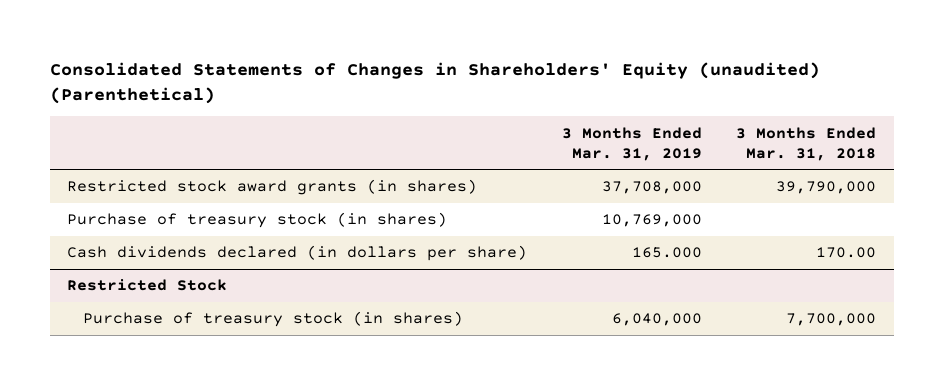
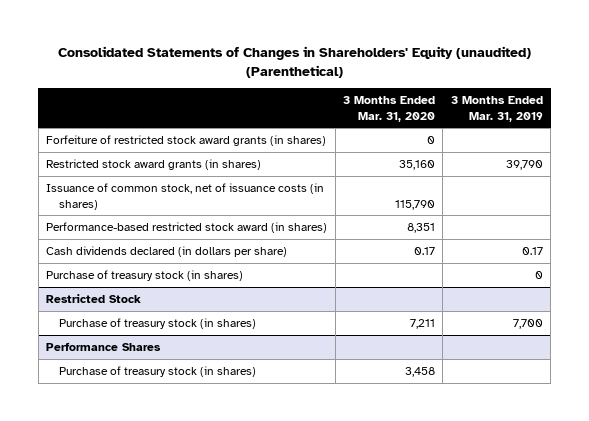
- | 3 Months Ended Mar. 31, 2019 | 3 Months Ended Mar. 31, 2018
+ | 3 Months Ended Mar. 31, 2020 | 3 Months Ended Mar. 31, 2019
- Restricted stock award grants (in shares) | 37,708,000 | 39,790,000
- Purchase of treasury stock (in shares) | 10,769,000 |
- Cash dividends declared (in dollars per share) | 165.000 | 170.00
+ Forfeiture of restricted stock award grants (in shares) | 0 |
+ Restricted stock award grants (in shares) | 35,160 | 39,790
+ Issuance of common stock, net of issuance costs (in shares) | 115,790 |
+ Performance-based restricted stock award (in shares) | 8,351 |
+ Cash dividends declared (in dollars per share) | 0.17 | 0.17
+ Purchase of treasury stock (in shares) | | 0
@ Restricted Stock
- Purchase of treasury stock (in shares) | 6,040,000 | 7,700,000
+ Purchase of treasury stock (in shares) | 7,211 | 7,700
+ Performance Shares
+ Purchase of treasury stock (in shares) | 3,458 |

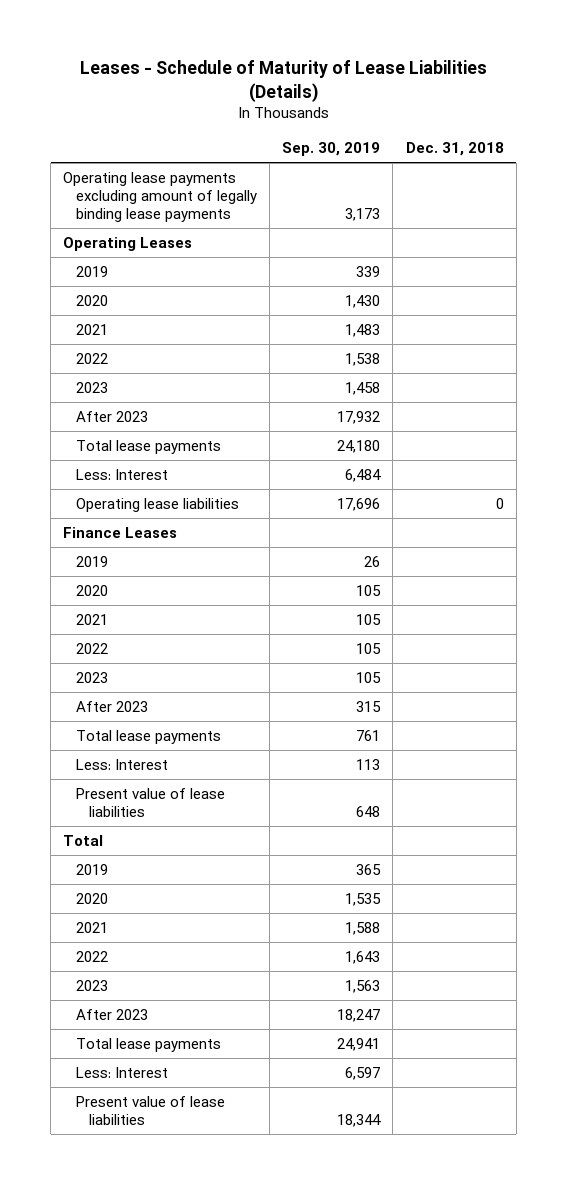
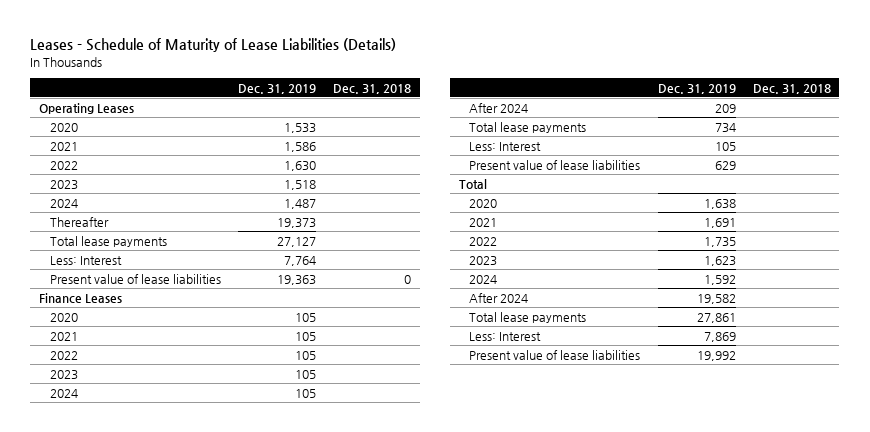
- | Sep. 30, 2019 | Dec. 31, 2018
+ | Dec. 31, 2019 | Dec. 31, 2018
- Operating lease payments excluding amount of legally binding lease payments | 3,173 |
- 2019 | 339 |
- After 2023 | 17,932 |
+ 2024 | 1,487 |
+ Thereafter | 19,373 |
- Operating lease liabilities | 17,696 | 0
+ Present value of lease liabilities | 19,363 | 0
- 2019 | 26 |
- After 2023 | 315 |
+ 2024 | 105 |
+ After 2024 | 209 |
- 2019 | 365 |
- After 2023 | 18,247 |
+ 2024 | 1,592 |
+ After 2024 | 19,582 |

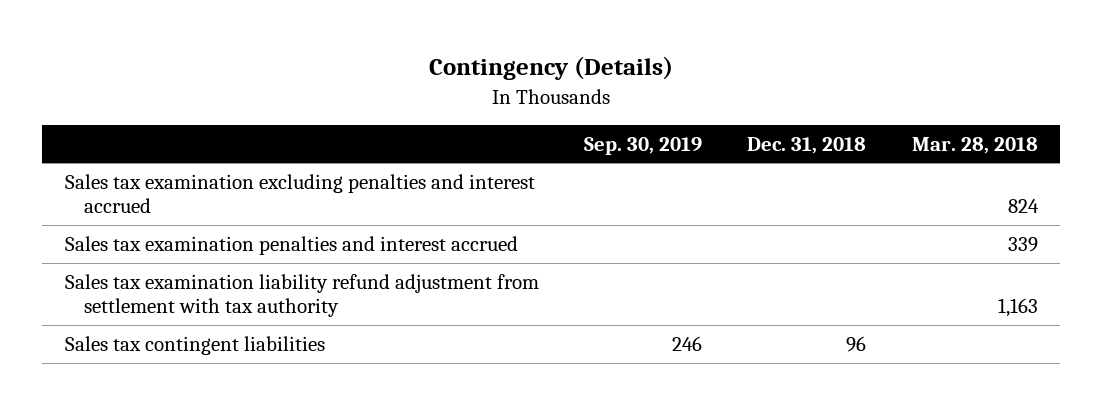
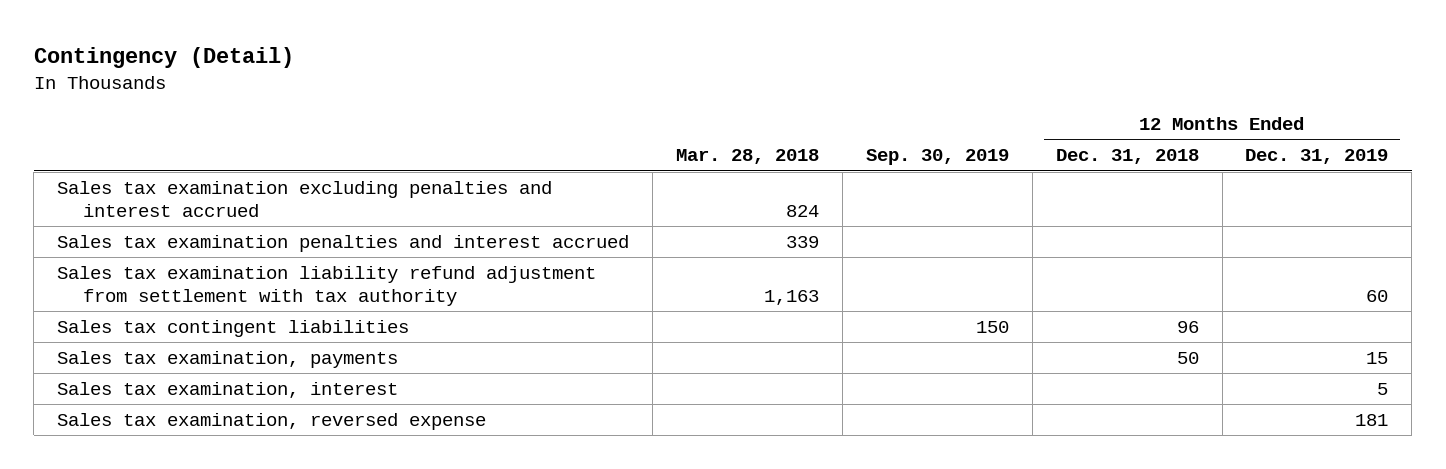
- Contingency (Details)
+ Contingency (Detail)
- | Sep. 30, 2019 | Dec. 31, 2018 | Mar. 28, 2018
+ | Mar. 28, 2018 | Sep. 30, 2019 | 12 Months Ended Dec. 31, 2018 | 12 Months Ended Dec. 31, 2019
- Sales tax contingent liabilities | 246 | 96 |
+ Sales tax contingent liabilities | | 150 | 96 |
+ Sales tax examination, payments | | | 50 | 15
+ Sales tax examination, interest | | | | 5
+ Sales tax examination, reversed expense | | | | 181

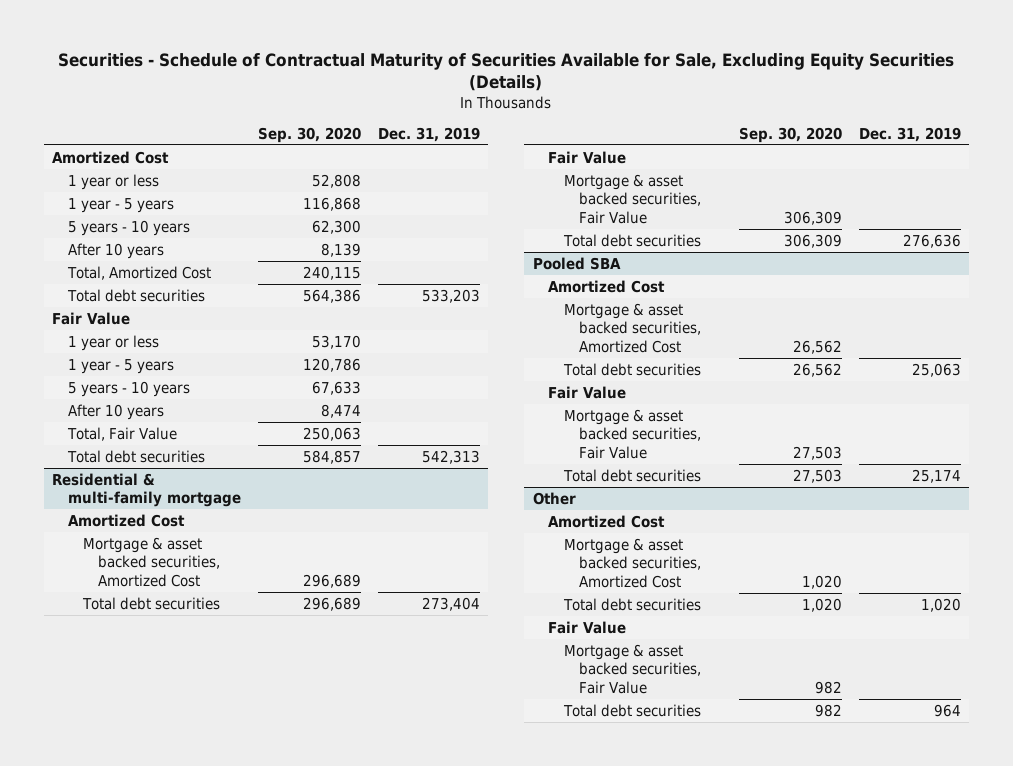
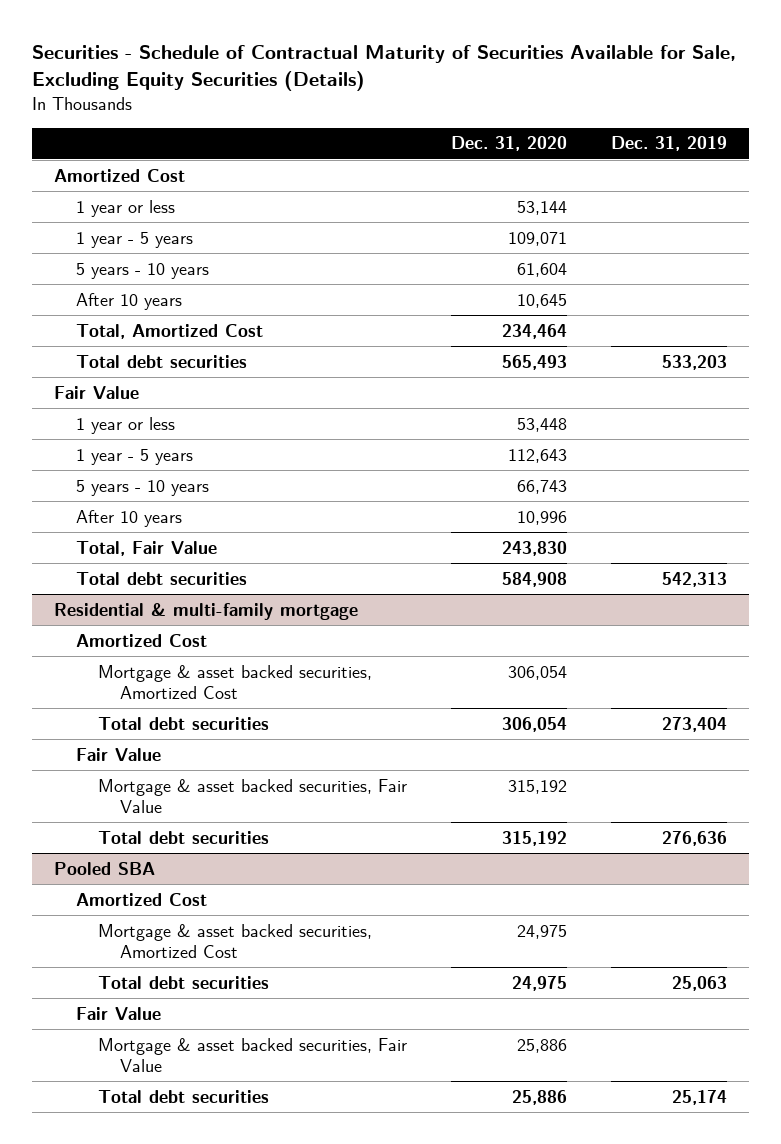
- | Sep. 30, 2020 | Dec. 31, 2019
+ | Dec. 31, 2020 | Dec. 31, 2019
- Other
- Amortized Cost
- Mortgage & asset backed securities, Amortized Cost | 1,020 |
- Total debt securities | 1,020 | 1,020
- Fair Value
- Mortgage & asset backed securities, Fair Value | 982 |
- Total debt securities | 982 | 964

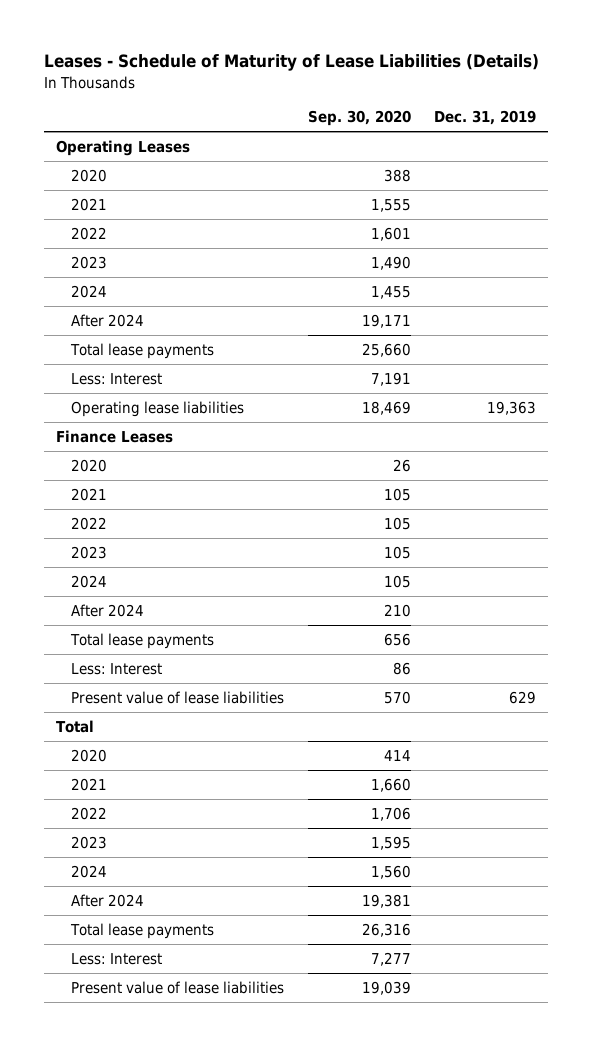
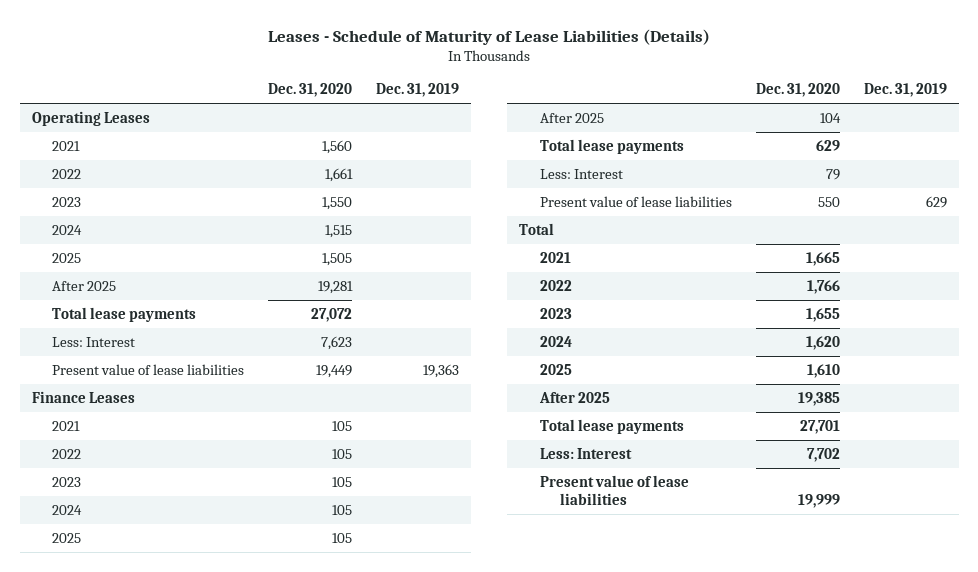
- | Sep. 30, 2020 | Dec. 31, 2019
+ | Dec. 31, 2020 | Dec. 31, 2019
- 2020 | 388 |
- After 2024 | 19,171 |
+ 2025 | 1,505 |
+ After 2025 | 19,281 |
- Operating lease liabilities | 18,469 | 19,363
+ Present value of lease liabilities | 19,449 | 19,363
- 2020 | 26 |
- After 2024 | 210 |
+ 2025 | 105 |
+ After 2025 | 104 |
- 2020 | 414 |
- After 2024 | 19,381 |
+ 2025 | 1,610 |
+ After 2025 | 19,385 |

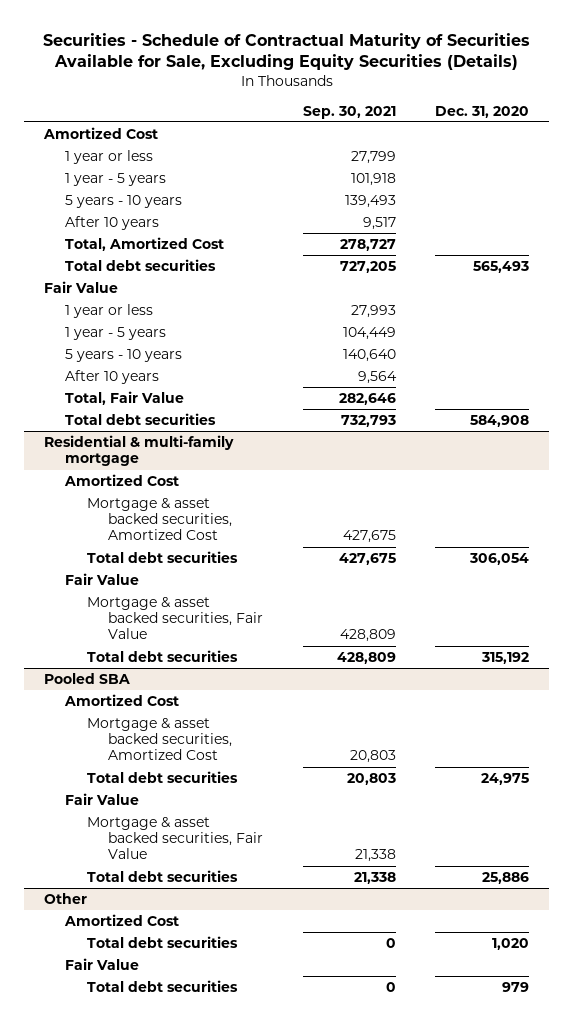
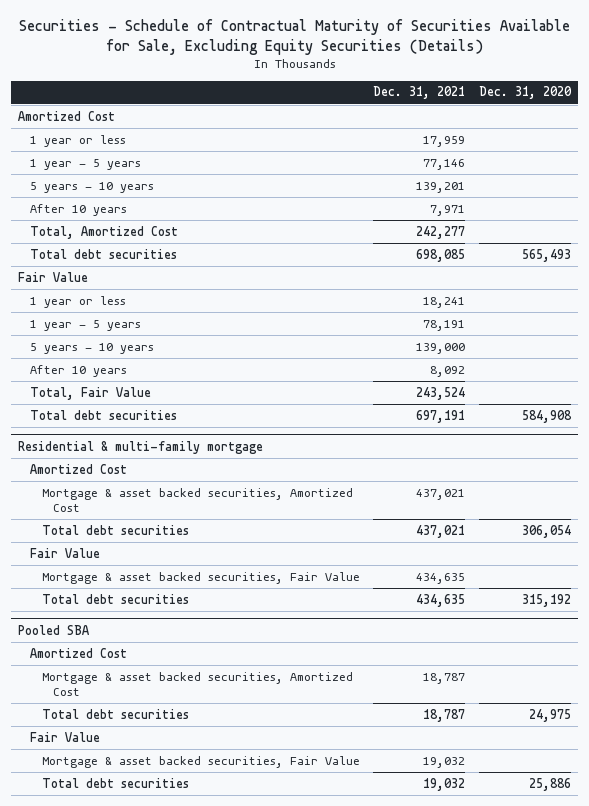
- | Sep. 30, 2021 | Dec. 31, 2020
+ | Dec. 31, 2021 | Dec. 31, 2020
- Other
- Amortized Cost
- Total debt securities | 0 | 1,020
- Fair Value
- Total debt securities | 0 | 979

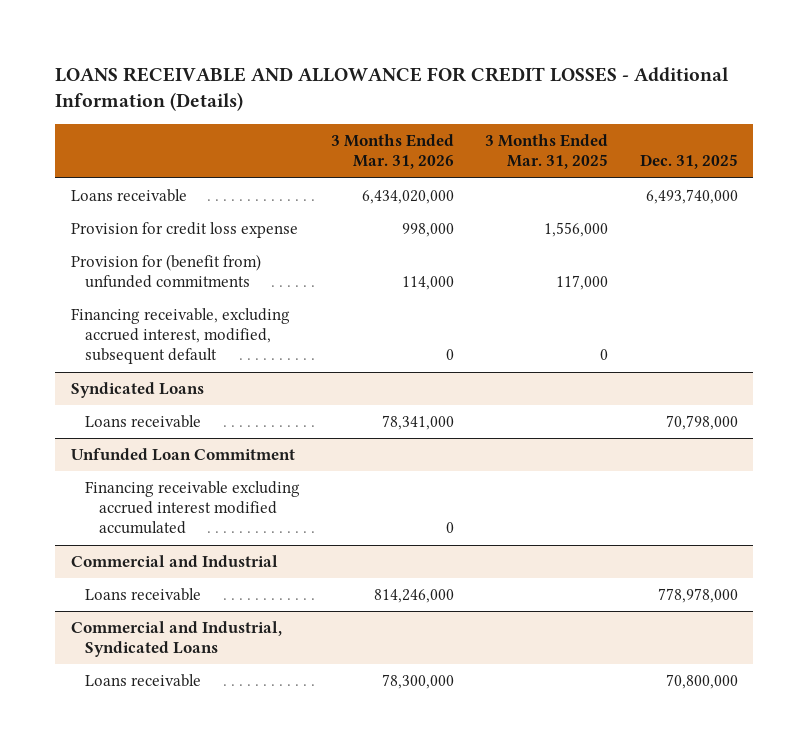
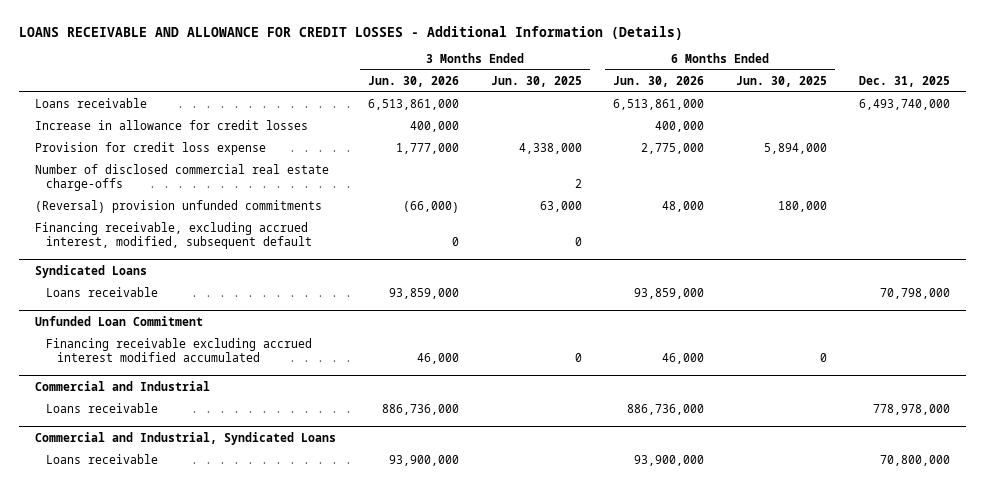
- | 3 Months Ended Mar. 31, 2026 | 3 Months Ended Mar. 31, 2025 | Dec. 31, 2025
+ | 3 Months Ended Jun. 30, 2026 | 3 Months Ended Jun. 30, 2025 | 6 Months Ended Jun. 30, 2026 | 6 Months Ended Jun. 30, 2025 | Dec. 31, 2025
+ Increase in allowance for credit losses | 400,000 | | 400,000 | |
- Provision for (benefit from) unfunded commitments | 114,000 | 117,000 |
+ Number of disclosed commercial real estate charge-offs | | 2 | | |
+ (Reversal) provision unfunded commitments | (66,000) | 63,000 | 48,000 | 180,000 |

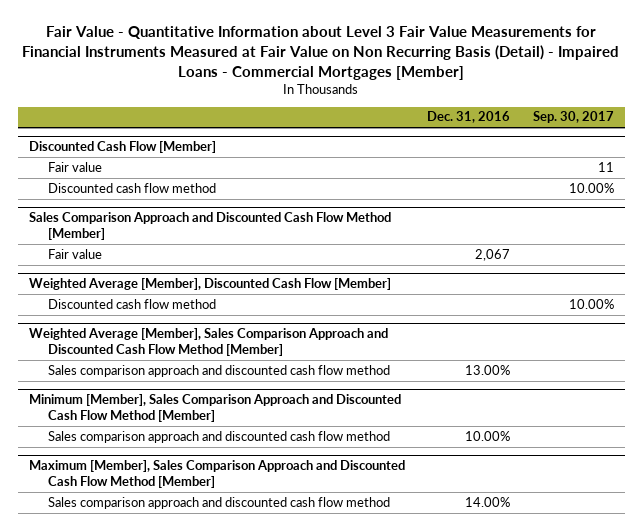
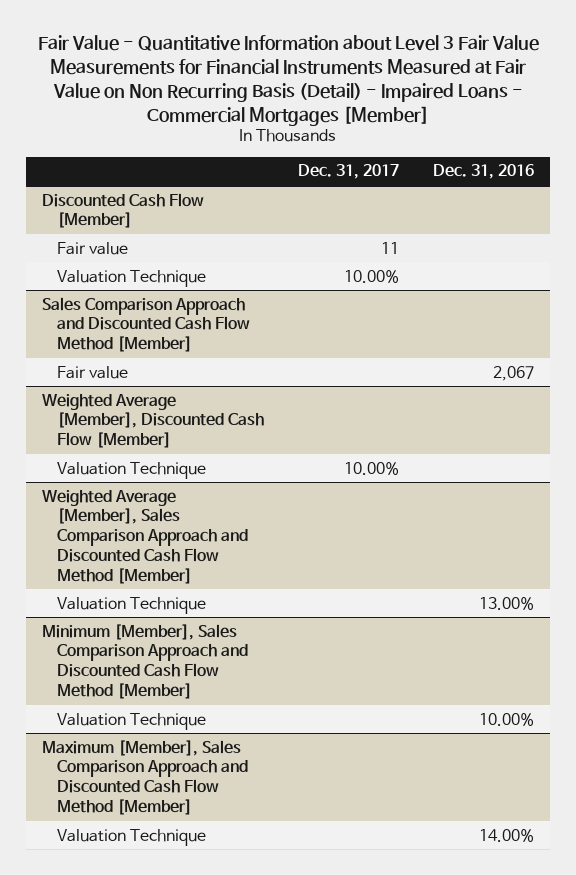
- | Dec. 31, 2016 | Sep. 30, 2017
+ | Dec. 31, 2017 | Dec. 31, 2016
@ Discounted Cash Flow [Member]
- Discounted cash flow method | | 10.00%
+ Valuation Technique | 10.00% |
@ Weighted Average [Member], Discounted Cash Flow [Member]
- Discounted cash flow method | | 10.00%
+ Valuation Technique | 10.00% |
@ Weighted Average [Member], Sales Comparison Approach and Discounted Cash Flow Method [Member]
- Sales comparison approach and discounted cash flow method | 13.00% |
+ Valuation Technique | | 13.00%
@ Minimum [Member], Sales Comparison Approach and Discounted Cash Flow Method [Member]
- Sales comparison approach and discounted cash flow method | 10.00% |
+ Valuation Technique | | 10.00%
@ Maximum [Member], Sales Comparison Approach and Discounted Cash Flow Method [Member]
- Sales comparison approach and discounted cash flow method | 14.00% |
+ Valuation Technique | | 14.00%

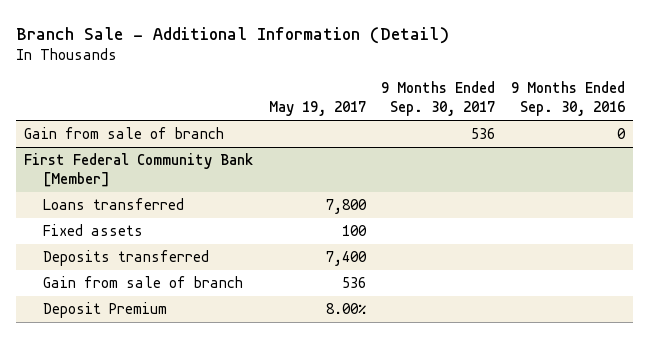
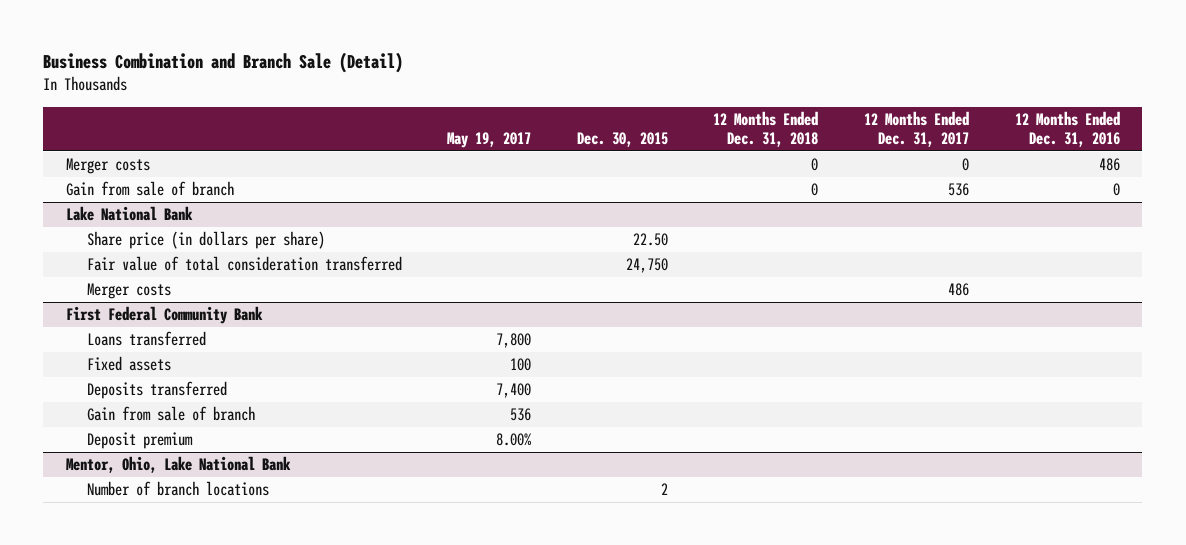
- Branch Sale - Additional Information (Detail)
+ Business Combination and Branch Sale (Detail)
- | May 19, 2017 | 9 Months Ended Sep. 30, 2017 | 9 Months Ended Sep. 30, 2016
+ | May 19, 2017 | Dec. 30, 2015 | 12 Months Ended Dec. 31, 2018 | 12 Months Ended Dec. 31, 2017 | 12 Months Ended Dec. 31, 2016
+ Merger costs | | | 0 | 0 | 486
- First Federal Community Bank [Member]
+ Lake National Bank
+ Share price (in dollars per share) | | 22.50 | | |
+ Fair value of total consideration transferred | | 24,750 | | |
+ Merger costs | | | | 486 |
+ First Federal Community Bank
- Deposit Premium | 8.00% | |
+ Deposit premium | 8.00% | | | |
+ Mentor, Ohio, Lake National Bank
+ Number of branch locations | | 2 | | |

